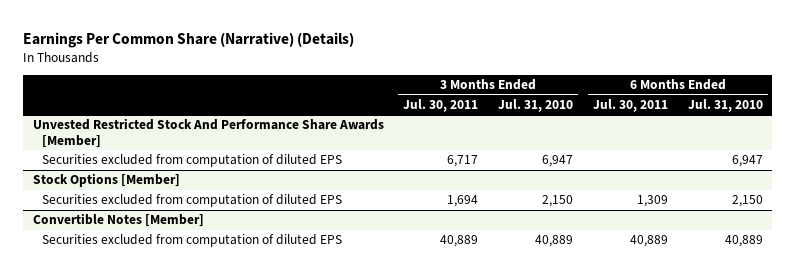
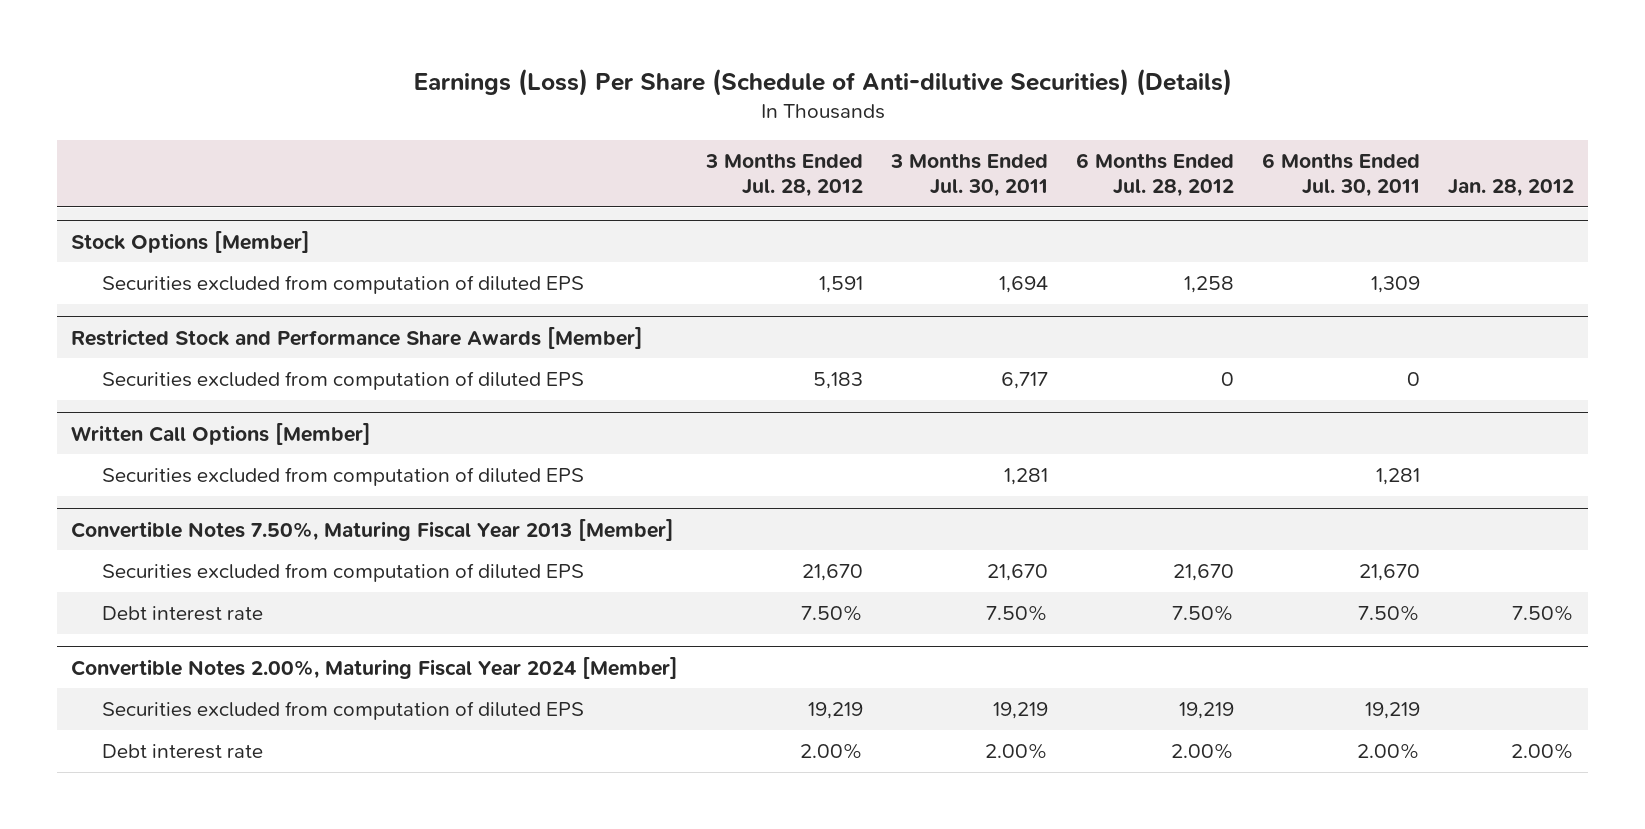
- Earnings Per Common Share (Narrative) (Details)
+ Earnings (Loss) Per Share (Schedule of Anti-dilutive Securities) (Details)
- | 3 Months Ended Jul. 30, 2011 | 3 Months Ended Jul. 31, 2010 | 6 Months Ended Jul. 30, 2011 | 6 Months Ended Jul. 31, 2010
+ | 3 Months Ended Jul. 28, 2012 | 3 Months Ended Jul. 30, 2011 | 6 Months Ended Jul. 28, 2012 | 6 Months Ended Jul. 30, 2011 | Jan. 28, 2012
- Unvested Restricted Stock And Performance Share Awards [Member]
- Securities excluded from computation of diluted EPS | 6,717 | 6,947 | | 6,947
- Convertible Notes [Member]
- Securities excluded from computation of diluted EPS | 40,889 | 40,889 | 40,889 | 40,889
+ Restricted Stock and Performance Share Awards [Member]
+ Securities excluded from computation of diluted EPS | 5,183 | 6,717 | 0 | 0 |
+ Written Call Options [Member]
+ Securities excluded from computation of diluted EPS | | 1,281 | | 1,281 |
+ Convertible Notes 7.50%, Maturing Fiscal Year 2013 [Member]
+ Securities excluded from computation of diluted EPS | 21,670 | 21,670 | 21,670 | 21,670 |
+ Debt interest rate | 7.50% | 7.50% | 7.50% | 7.50% | 7.50%
+ Convertible Notes 2.00%, Maturing Fiscal Year 2024 [Member]
+ Securities excluded from computation of diluted EPS | 19,219 | 19,219 | 19,219 | 19,219 |
+ Debt interest rate | 2.00% | 2.00% | 2.00% | 2.00% | 2.00%

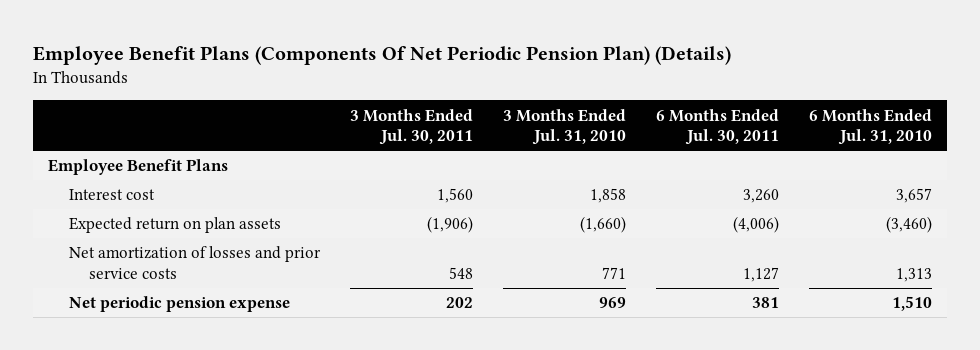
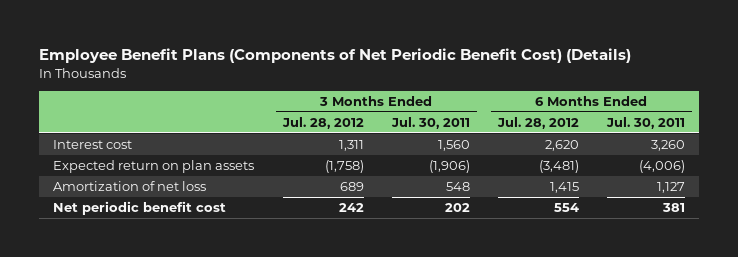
- Employee Benefit Plans (Components Of Net Periodic Pension Plan) (Details)
+ Employee Benefit Plans (Components of Net Periodic Benefit Cost) (Details)
- | 3 Months Ended Jul. 30, 2011 | 3 Months Ended Jul. 31, 2010 | 6 Months Ended Jul. 30, 2011 | 6 Months Ended Jul. 31, 2010
+ | 3 Months Ended Jul. 28, 2012 | 3 Months Ended Jul. 30, 2011 | 6 Months Ended Jul. 28, 2012 | 6 Months Ended Jul. 30, 2011
- Employee Benefit Plans
- Net amortization of losses and prior service costs | 548 | 771 | 1,127 | 1,313
- Net periodic pension expense | 202 | 969 | 381 | 1,510
+ Amortization of net loss | 689 | 548 | 1,415 | 1,127
+ Net periodic benefit cost | 242 | 202 | 554 | 381

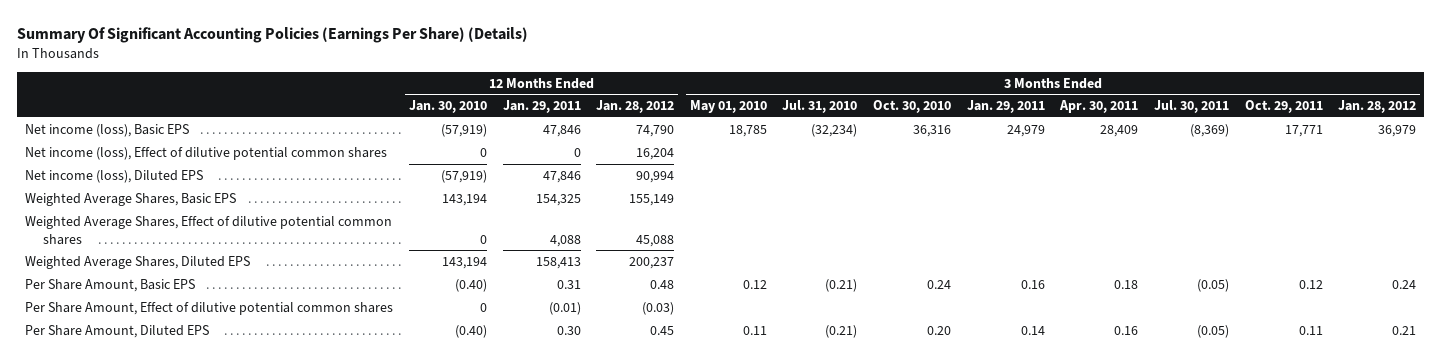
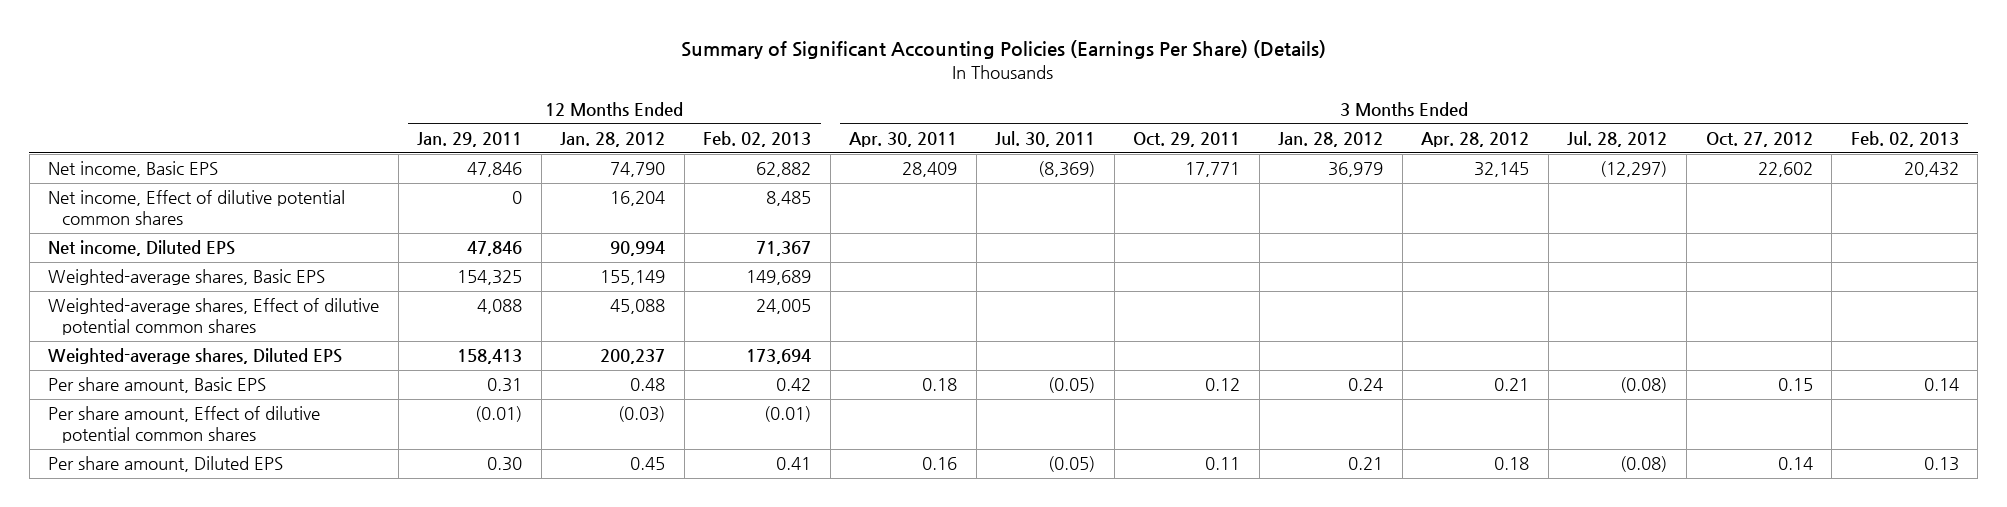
- Summary Of Significant Accounting Policies (Earnings Per Share) (Details)
+ Summary of Significant Accounting Policies (Earnings Per Share) (Details)
- | 12 Months Ended Jan. 30, 2010 | 12 Months Ended Jan. 29, 2011 | 12 Months Ended Jan. 28, 2012 | 3 Months Ended May 01, 2010 | 3 Months Ended Jul. 31, 2010 | 3 Months Ended Oct. 30, 2010 | 3 Months Ended Jan. 29, 2011 | 3 Months Ended Apr. 30, 2011 | 3 Months Ended Jul. 30, 2011 | 3 Months Ended Oct. 29, 2011 | 3 Months Ended Jan. 28, 2012
+ | 12 Months Ended Jan. 29, 2011 | 12 Months Ended Jan. 28, 2012 | 12 Months Ended Feb. 02, 2013 | 3 Months Ended Apr. 30, 2011 | 3 Months Ended Jul. 30, 2011 | 3 Months Ended Oct. 29, 2011 | 3 Months Ended Jan. 28, 2012 | 3 Months Ended Apr. 28, 2012 | 3 Months Ended Jul. 28, 2012 | 3 Months Ended Oct. 27, 2012 | 3 Months Ended Feb. 02, 2013
- Net income (loss), Basic EPS | (57,919) | 47,846 | 74,790 | 18,785 | (32,234) | 36,316 | 24,979 | 28,409 | (8,369) | 17,771 | 36,979
- Net income (loss), Effect of dilutive potential common shares | 0 | 0 | 16,204 | | | | | | | |
- Net income (loss), Diluted EPS | (57,919) | 47,846 | 90,994 | | | | | | | |
- Weighted Average Shares, Basic EPS | 143,194 | 154,325 | 155,149 | | | | | | | |
- Weighted Average Shares, Effect of dilutive potential common shares | 0 | 4,088 | 45,088 | | | | | | | |
- Weighted Average Shares, Diluted EPS | 143,194 | 158,413 | 200,237 | | | | | | | |
- Per Share Amount, Basic EPS | (0.40) | 0.31 | 0.48 | 0.12 | (0.21) | 0.24 | 0.16 | 0.18 | (0.05) | 0.12 | 0.24
- Per Share Amount, Effect of dilutive potential common shares | 0 | (0.01) | (0.03) | | | | | | | |
- Per Share Amount, Diluted EPS | (0.40) | 0.30 | 0.45 | 0.11 | (0.21) | 0.20 | 0.14 | 0.16 | (0.05) | 0.11 | 0.21
+ Net income, Basic EPS | 47,846 | 74,790 | 62,882 | 28,409 | (8,369) | 17,771 | 36,979 | 32,145 | (12,297) | 22,602 | 20,432
+ Net income, Effect of dilutive potential common shares | 0 | 16,204 | 8,485 | | | | | | | |
+ Net income, Diluted EPS | 47,846 | 90,994 | 71,367 | | | | | | | |
+ Weighted-average shares, Basic EPS | 154,325 | 155,149 | 149,689 | | | | | | | |
+ Weighted-average shares, Effect of dilutive potential common shares | 4,088 | 45,088 | 24,005 | | | | | | | |
+ Weighted-average shares, Diluted EPS | 158,413 | 200,237 | 173,694 | | | | | | | |
+ Per share amount, Basic EPS | 0.31 | 0.48 | 0.42 | 0.18 | (0.05) | 0.12 | 0.24 | 0.21 | (0.08) | 0.15 | 0.14
+ Per share amount, Effect of dilutive potential common shares | (0.01) | (0.03) | (0.01) | | | | | | | |
+ Per share amount, Diluted EPS | 0.30 | 0.45 | 0.41 | 0.16 | (0.05) | 0.11 | 0.21 | 0.18 | (0.08) | 0.14 | 0.13

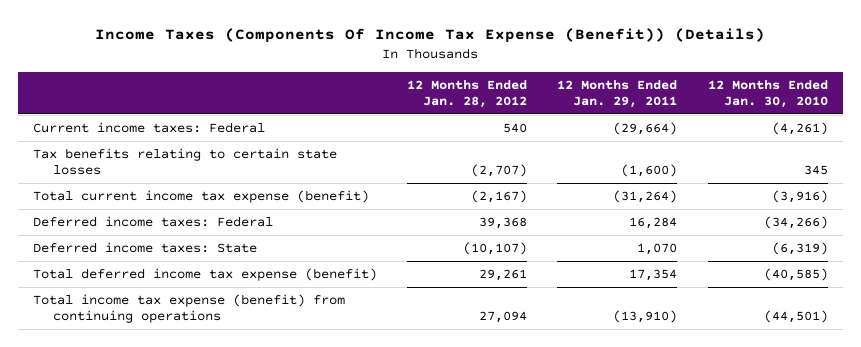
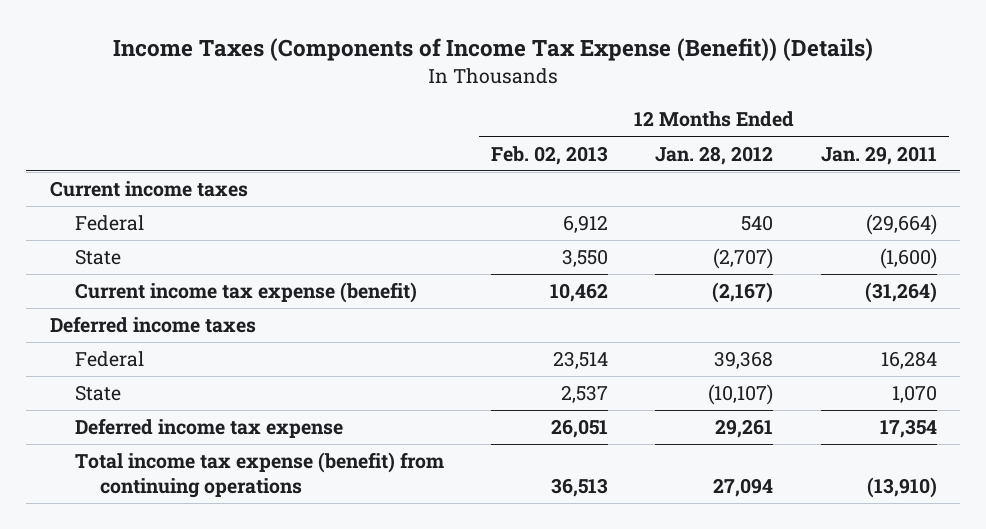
- Income Taxes (Components Of Income Tax Expense (Benefit)) (Details)
+ Income Taxes (Components of Income Tax Expense (Benefit)) (Details)
- | 12 Months Ended Jan. 28, 2012 | 12 Months Ended Jan. 29, 2011 | 12 Months Ended Jan. 30, 2010
+ | 12 Months Ended Feb. 02, 2013 | 12 Months Ended Jan. 28, 2012 | 12 Months Ended Jan. 29, 2011
- Current income taxes: Federal | 540 | (29,664) | (4,261)
- Tax benefits relating to certain state losses | (2,707) | (1,600) | 345
- Total current income tax expense (benefit) | (2,167) | (31,264) | (3,916)
- Deferred income taxes: Federal | 39,368 | 16,284 | (34,266)
- Deferred income taxes: State | (10,107) | 1,070 | (6,319)
- Total deferred income tax expense (benefit) | 29,261 | 17,354 | (40,585)
+ Current income taxes
+ Federal | 6,912 | 540 | (29,664)
+ State | 3,550 | (2,707) | (1,600)
+ Current income tax expense (benefit) | 10,462 | (2,167) | (31,264)
+ Deferred income taxes
+ Federal | 23,514 | 39,368 | 16,284
+ State | 2,537 | (10,107) | 1,070
+ Deferred income tax expense | 26,051 | 29,261 | 17,354

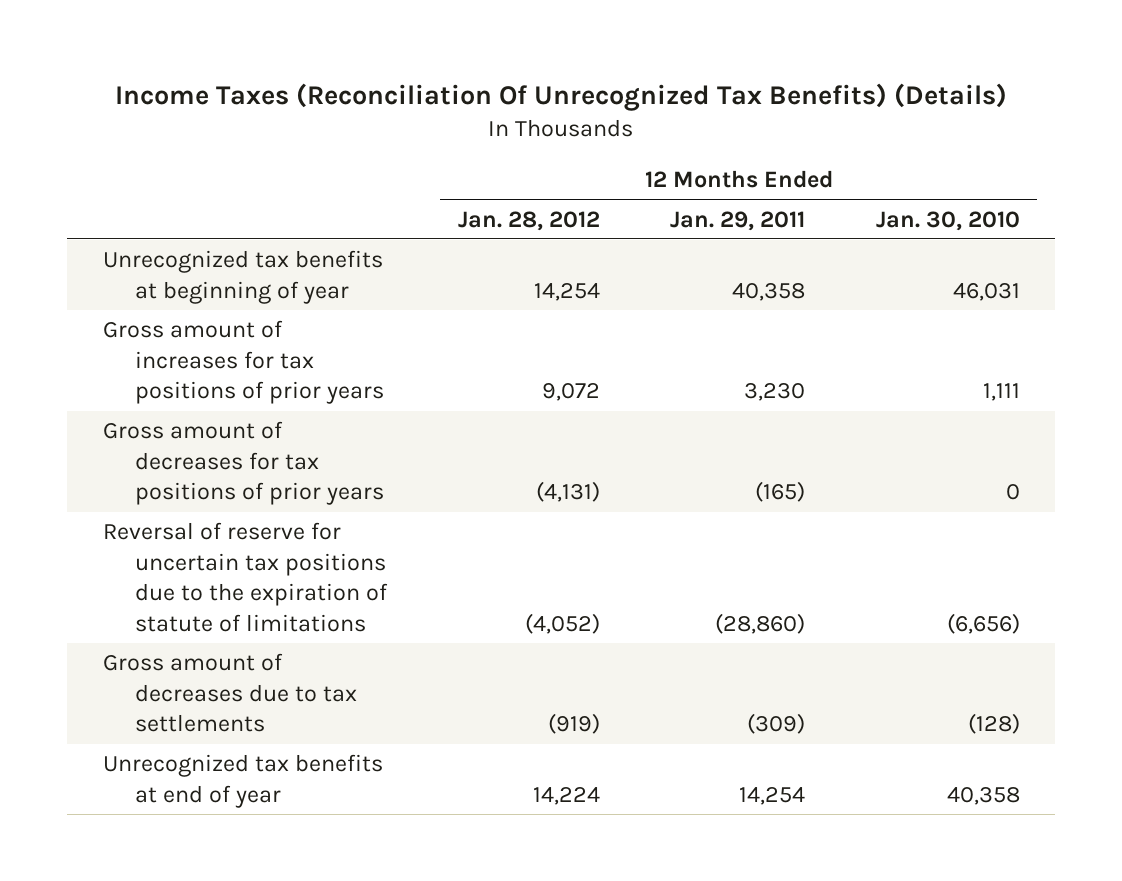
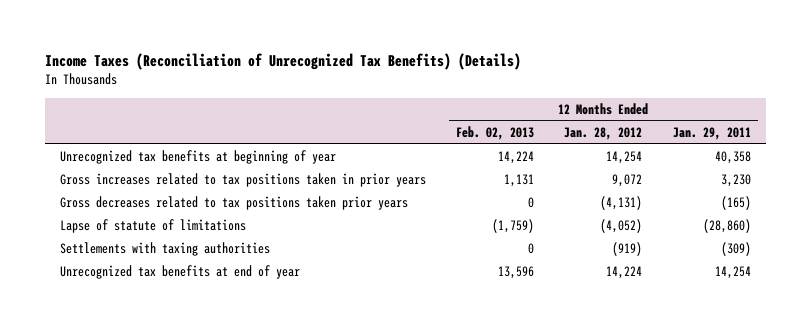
- Income Taxes (Reconciliation Of Unrecognized Tax Benefits) (Details)
+ Income Taxes (Reconciliation of Unrecognized Tax Benefits) (Details)
- | 12 Months Ended Jan. 28, 2012 | 12 Months Ended Jan. 29, 2011 | 12 Months Ended Jan. 30, 2010
+ | 12 Months Ended Feb. 02, 2013 | 12 Months Ended Jan. 28, 2012 | 12 Months Ended Jan. 29, 2011
- Gross amount of increases for tax positions of prior years | 9,072 | 3,230 | 1,111
- Gross amount of decreases for tax positions of prior years | (4,131) | (165) | 0
- Reversal of reserve for uncertain tax positions due to the expiration of statute of limitations | (4,052) | (28,860) | (6,656)
- Gross amount of decreases due to tax settlements | (919) | (309) | (128)
+ Gross increases related to tax positions taken in prior years | 1,131 | 9,072 | 3,230
+ Gross decreases related to tax positions taken prior years | 0 | (4,131) | (165)
+ Lapse of statute of limitations | (1,759) | (4,052) | (28,860)
+ Settlements with taxing authorities | 0 | (919) | (309)

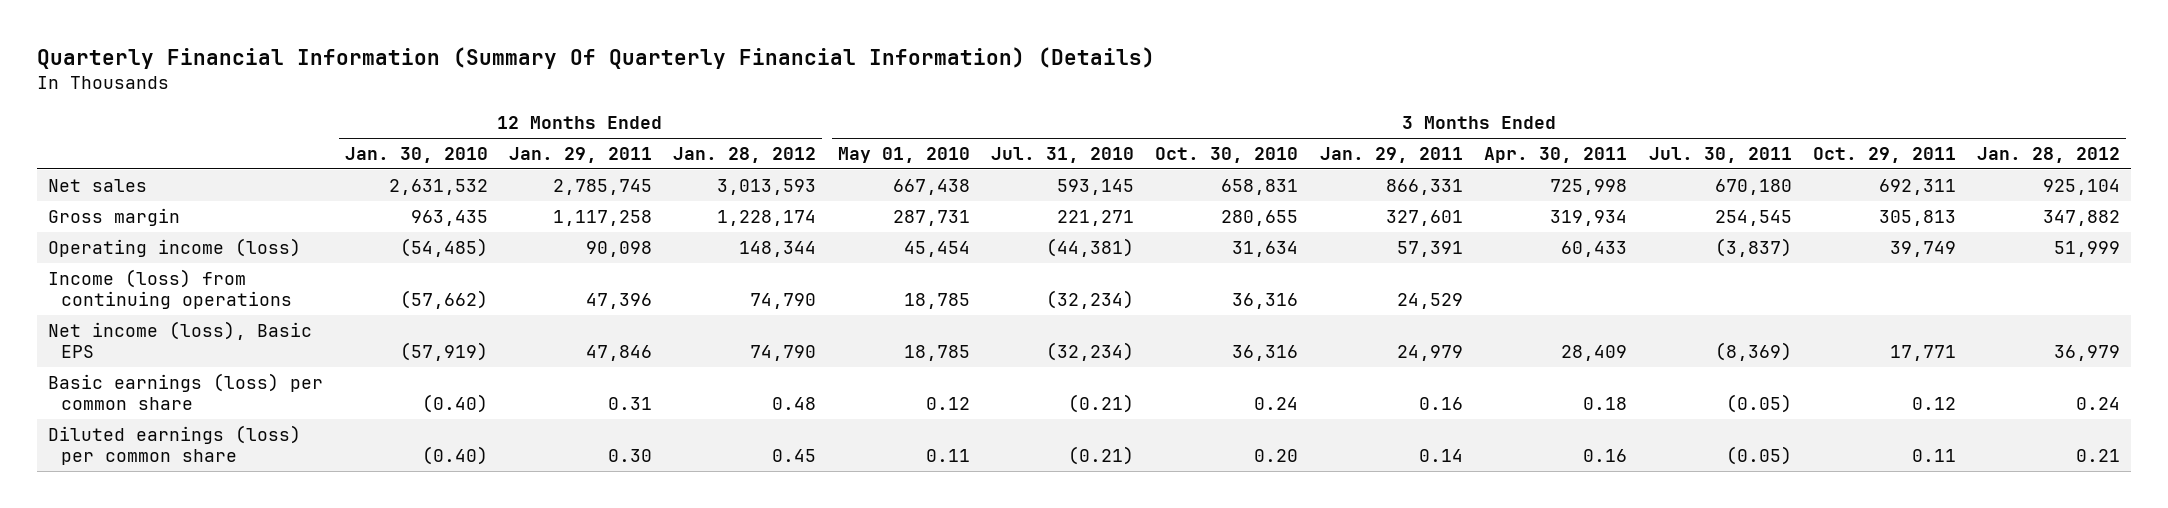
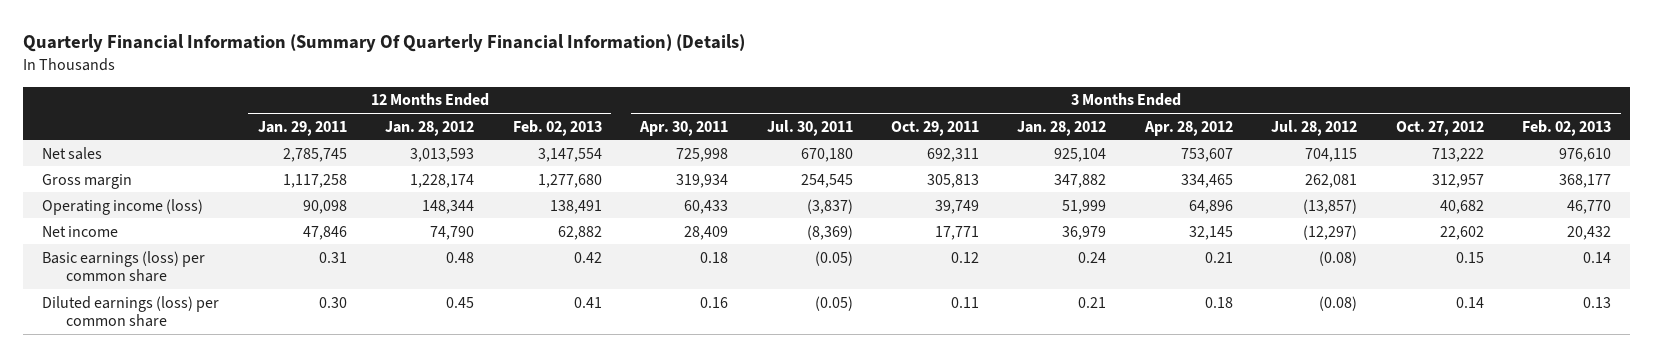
- | 12 Months Ended Jan. 30, 2010 | 12 Months Ended Jan. 29, 2011 | 12 Months Ended Jan. 28, 2012 | 3 Months Ended May 01, 2010 | 3 Months Ended Jul. 31, 2010 | 3 Months Ended Oct. 30, 2010 | 3 Months Ended Jan. 29, 2011 | 3 Months Ended Apr. 30, 2011 | 3 Months Ended Jul. 30, 2011 | 3 Months Ended Oct. 29, 2011 | 3 Months Ended Jan. 28, 2012
+ | 12 Months Ended Jan. 29, 2011 | 12 Months Ended Jan. 28, 2012 | 12 Months Ended Feb. 02, 2013 | 3 Months Ended Apr. 30, 2011 | 3 Months Ended Jul. 30, 2011 | 3 Months Ended Oct. 29, 2011 | 3 Months Ended Jan. 28, 2012 | 3 Months Ended Apr. 28, 2012 | 3 Months Ended Jul. 28, 2012 | 3 Months Ended Oct. 27, 2012 | 3 Months Ended Feb. 02, 2013
- Income (loss) from continuing operations | (57,662) | 47,396 | 74,790 | 18,785 | (32,234) | 36,316 | 24,529 | | | |
- Net income (loss), Basic EPS | (57,919) | 47,846 | 74,790 | 18,785 | (32,234) | 36,316 | 24,979 | 28,409 | (8,369) | 17,771 | 36,979
+ Net income | 47,846 | 74,790 | 62,882 | 28,409 | (8,369) | 17,771 | 36,979 | 32,145 | (12,297) | 22,602 | 20,432

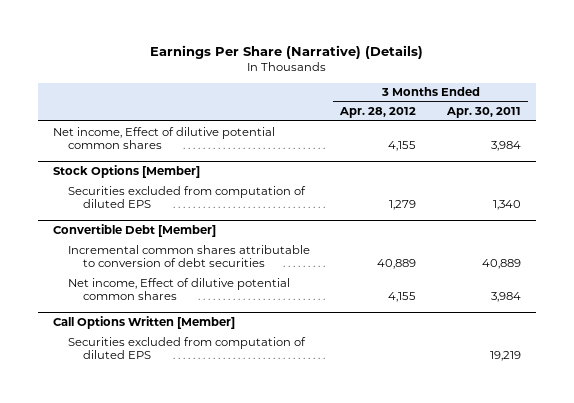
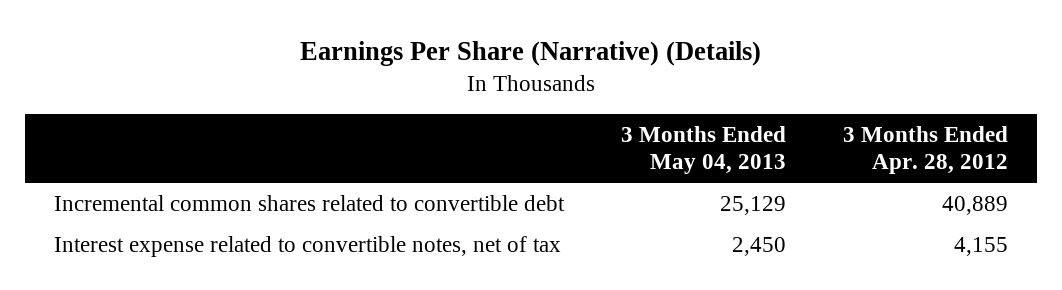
- | 3 Months Ended Apr. 28, 2012 | 3 Months Ended Apr. 30, 2011
+ | 3 Months Ended May 04, 2013 | 3 Months Ended Apr. 28, 2012
- Net income, Effect of dilutive potential common shares | 4,155 | 3,984
- Stock Options [Member]
- Securities excluded from computation of diluted EPS | 1,279 | 1,340
- Convertible Debt [Member]
- Incremental common shares attributable to conversion of debt securities | 40,889 | 40,889
- Net income, Effect of dilutive potential common shares | 4,155 | 3,984
- Call Options Written [Member]
- Securities excluded from computation of diluted EPS | | 19,219
+ Incremental common shares related to convertible debt | 25,129 | 40,889
+ Interest expense related to convertible notes, net of tax | 2,450 | 4,155

